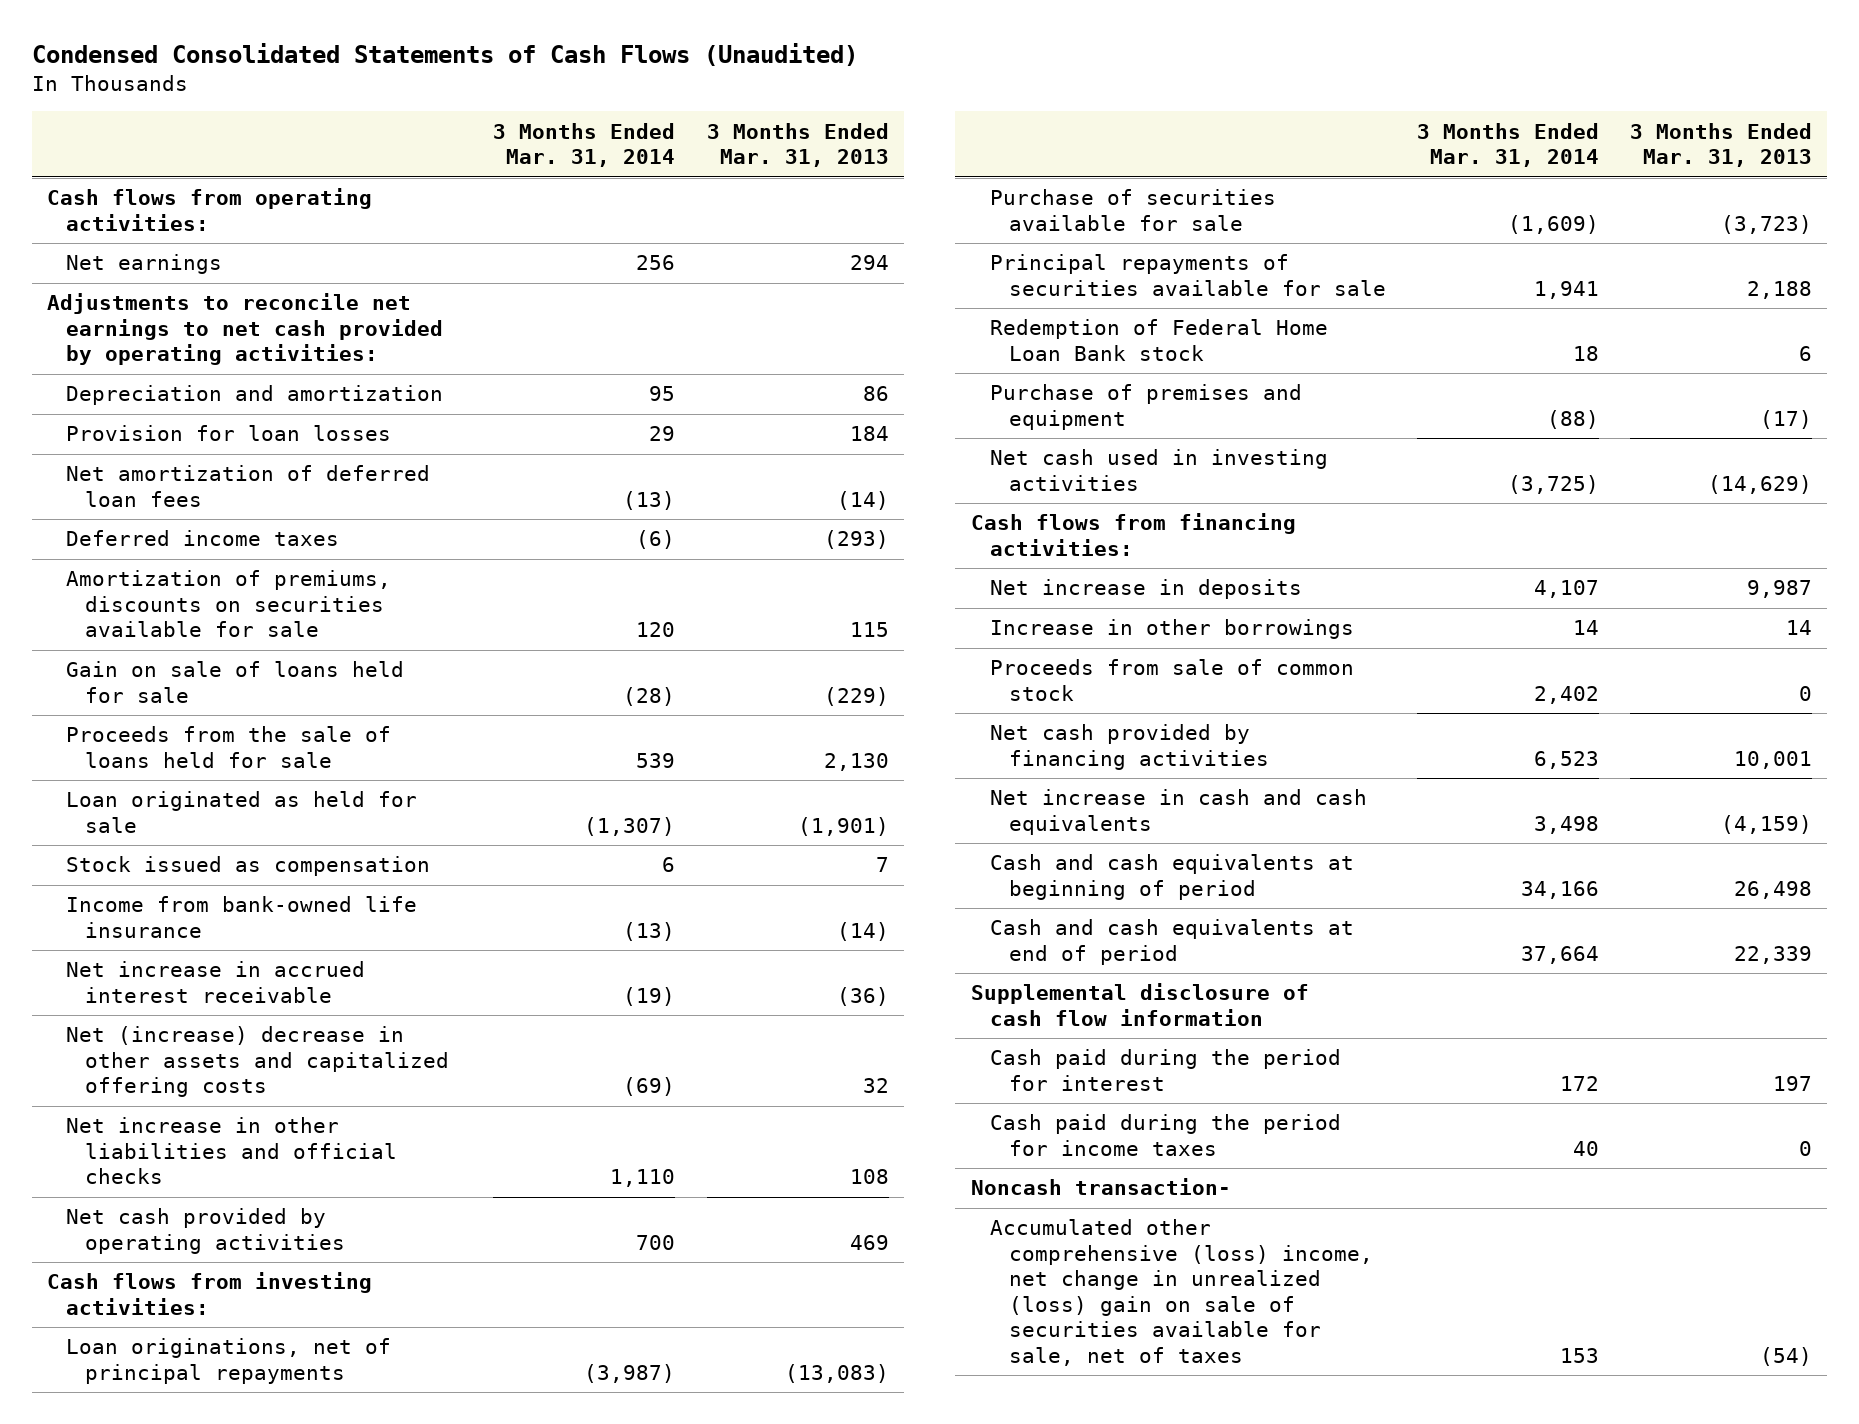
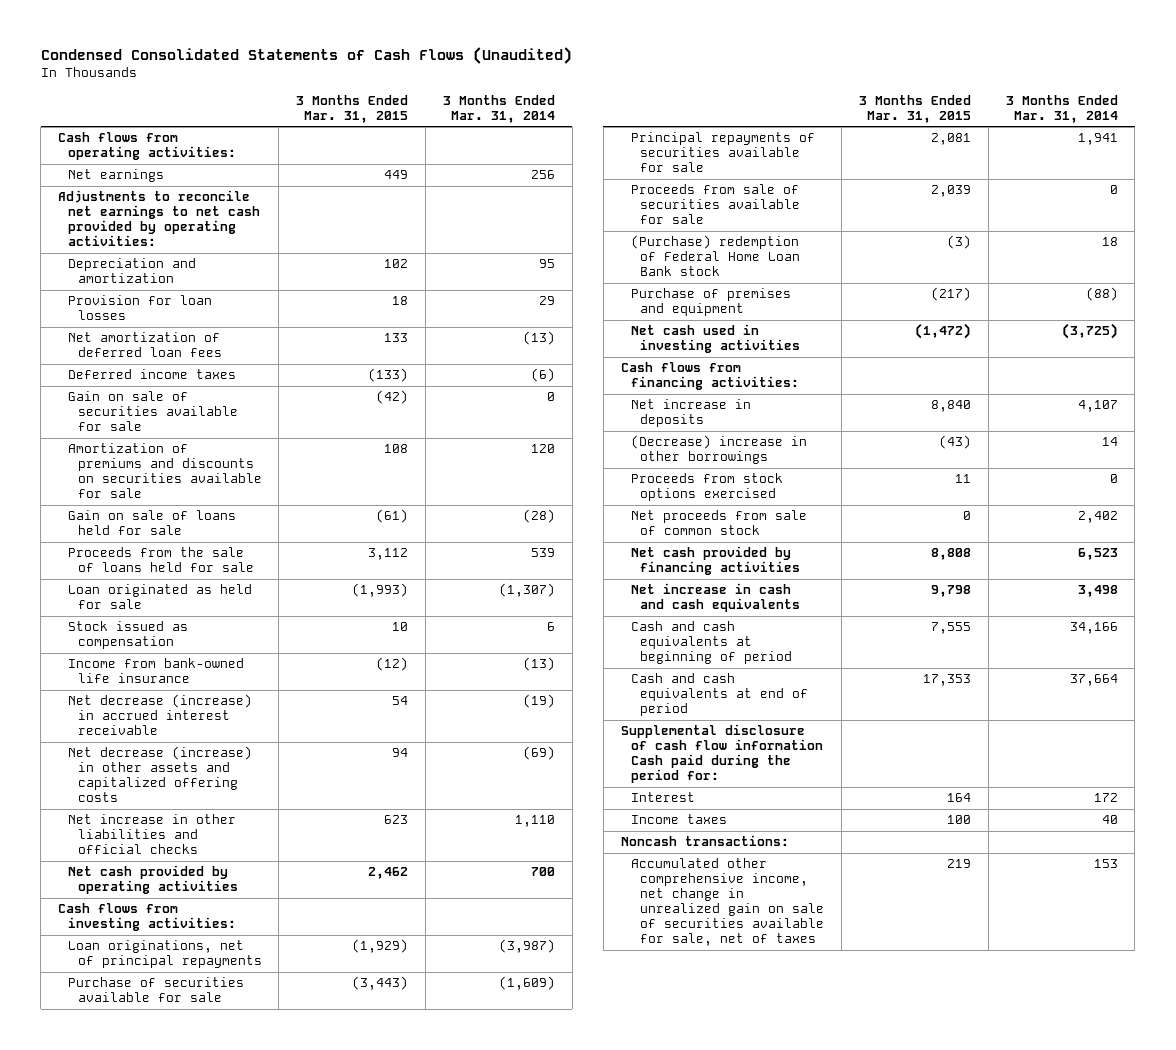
- | 3 Months Ended Mar. 31, 2014 | 3 Months Ended Mar. 31, 2013
+ | 3 Months Ended Mar. 31, 2015 | 3 Months Ended Mar. 31, 2014
- Amortization of premiums, discounts on securities available for sale | 120 | 115
+ Gain on sale of securities available for sale | (42) | 0
+ Amortization of premiums and discounts on securities available for sale | 108 | 120
- Net increase in accrued interest receivable | (19) | (36)
- Net (increase) decrease in other assets and capitalized offering costs | (69) | 32
+ Net decrease (increase) in accrued interest receivable | 54 | (19)
+ Net decrease (increase) in other assets and capitalized offering costs | 94 | (69)
- Redemption of Federal Home Loan Bank stock | 18 | 6
+ Proceeds from sale of securities available for sale | 2,039 | 0
+ (Purchase) redemption of Federal Home Loan Bank stock | (3) | 18
- Increase in other borrowings | 14 | 14
- Proceeds from sale of common stock | 2,402 | 0
+ (Decrease) increase in other borrowings | (43) | 14
+ Proceeds from stock options exercised | 11 | 0
+ Net proceeds from sale of common stock | 0 | 2,402
- Supplemental disclosure of cash flow information
- Cash paid during the period for interest | 172 | 197
- Cash paid during the period for income taxes | 40 | 0
- Noncash transaction-
- Accumulated other comprehensive (loss) income, net change in unrealized (loss) gain on sale of securities available for sale, net of taxes | 153 | (54)
+ Supplemental disclosure of cash flow information Cash paid during the period for:
+ Interest | 164 | 172
+ Income taxes | 100 | 40
+ Noncash transactions:
+ Accumulated other comprehensive income, net change in unrealized gain on sale of securities available for sale, net of taxes | 219 | 153

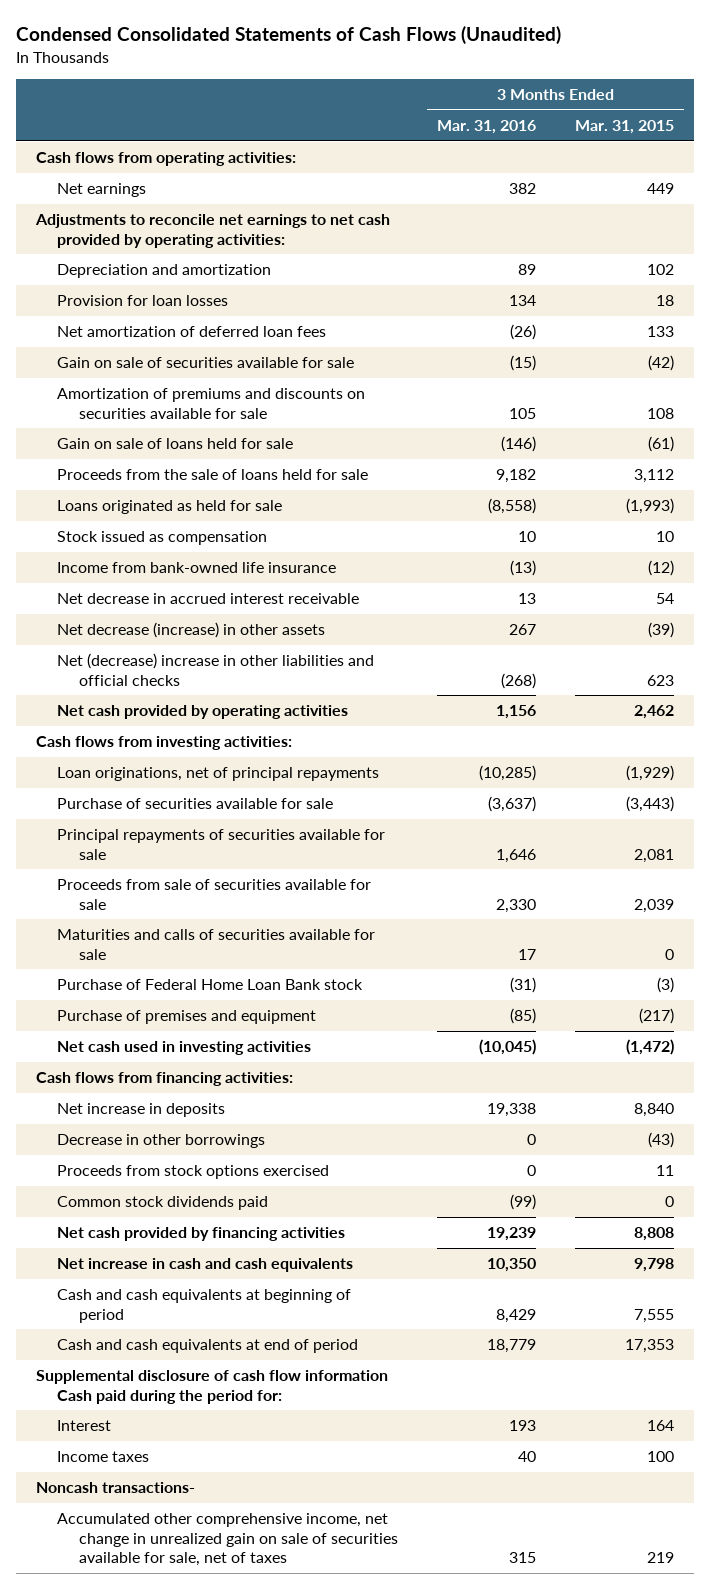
- | 3 Months Ended Mar. 31, 2015 | 3 Months Ended Mar. 31, 2014
+ | 3 Months Ended Mar. 31, 2016 | 3 Months Ended Mar. 31, 2015
- Deferred income taxes | (133) | (6)
- Loan originated as held for sale | (1,993) | (1,307)
+ Loans originated as held for sale | (8,558) | (1,993)
- Net decrease (increase) in accrued interest receivable | 54 | (19)
- Net decrease (increase) in other assets and capitalized offering costs | 94 | (69)
- Net increase in other liabilities and official checks | 623 | 1,110
+ Net decrease in accrued interest receivable | 13 | 54
+ Net decrease (increase) in other assets | 267 | (39)
+ Net (decrease) increase in other liabilities and official checks | (268) | 623
- (Purchase) redemption of Federal Home Loan Bank stock | (3) | 18
+ Maturities and calls of securities available for sale | 17 | 0
+ Purchase of Federal Home Loan Bank stock | (31) | (3)
- (Decrease) increase in other borrowings | (43) | 14
+ Decrease in other borrowings | 0 | (43)
- Net proceeds from sale of common stock | 0 | 2,402
+ Common stock dividends paid | (99) | 0
- Noncash transactions:
+ Noncash transactions-

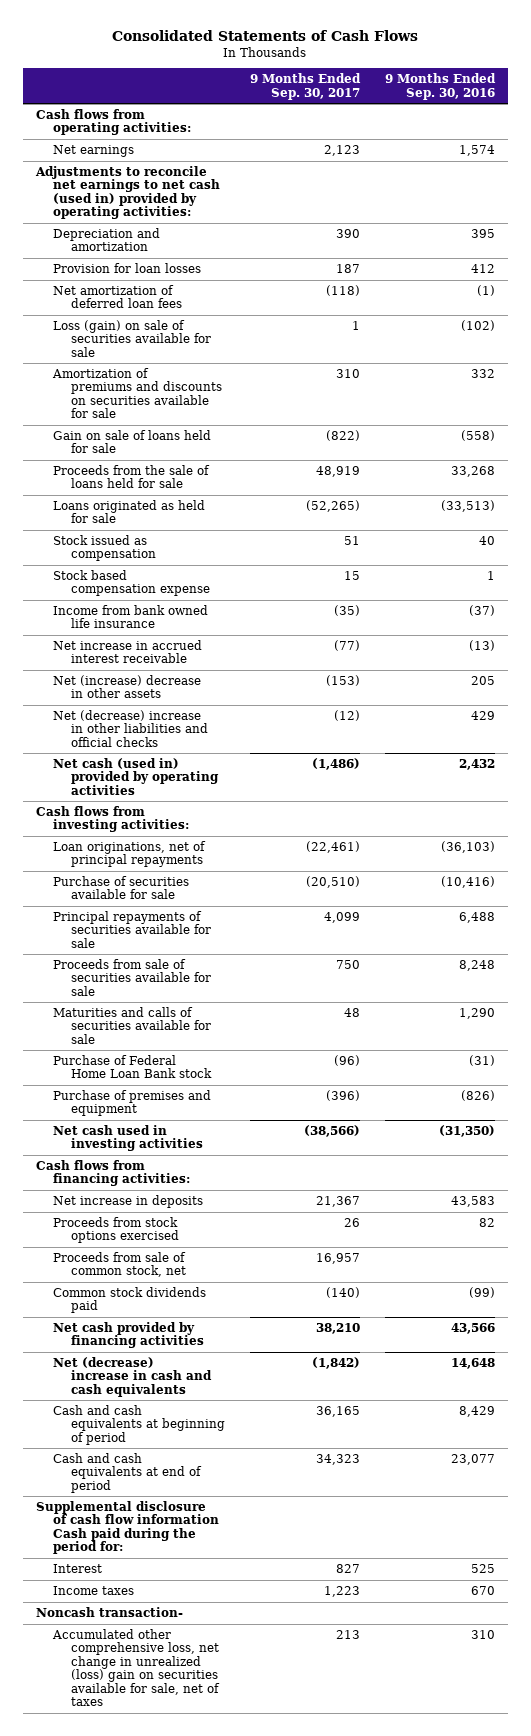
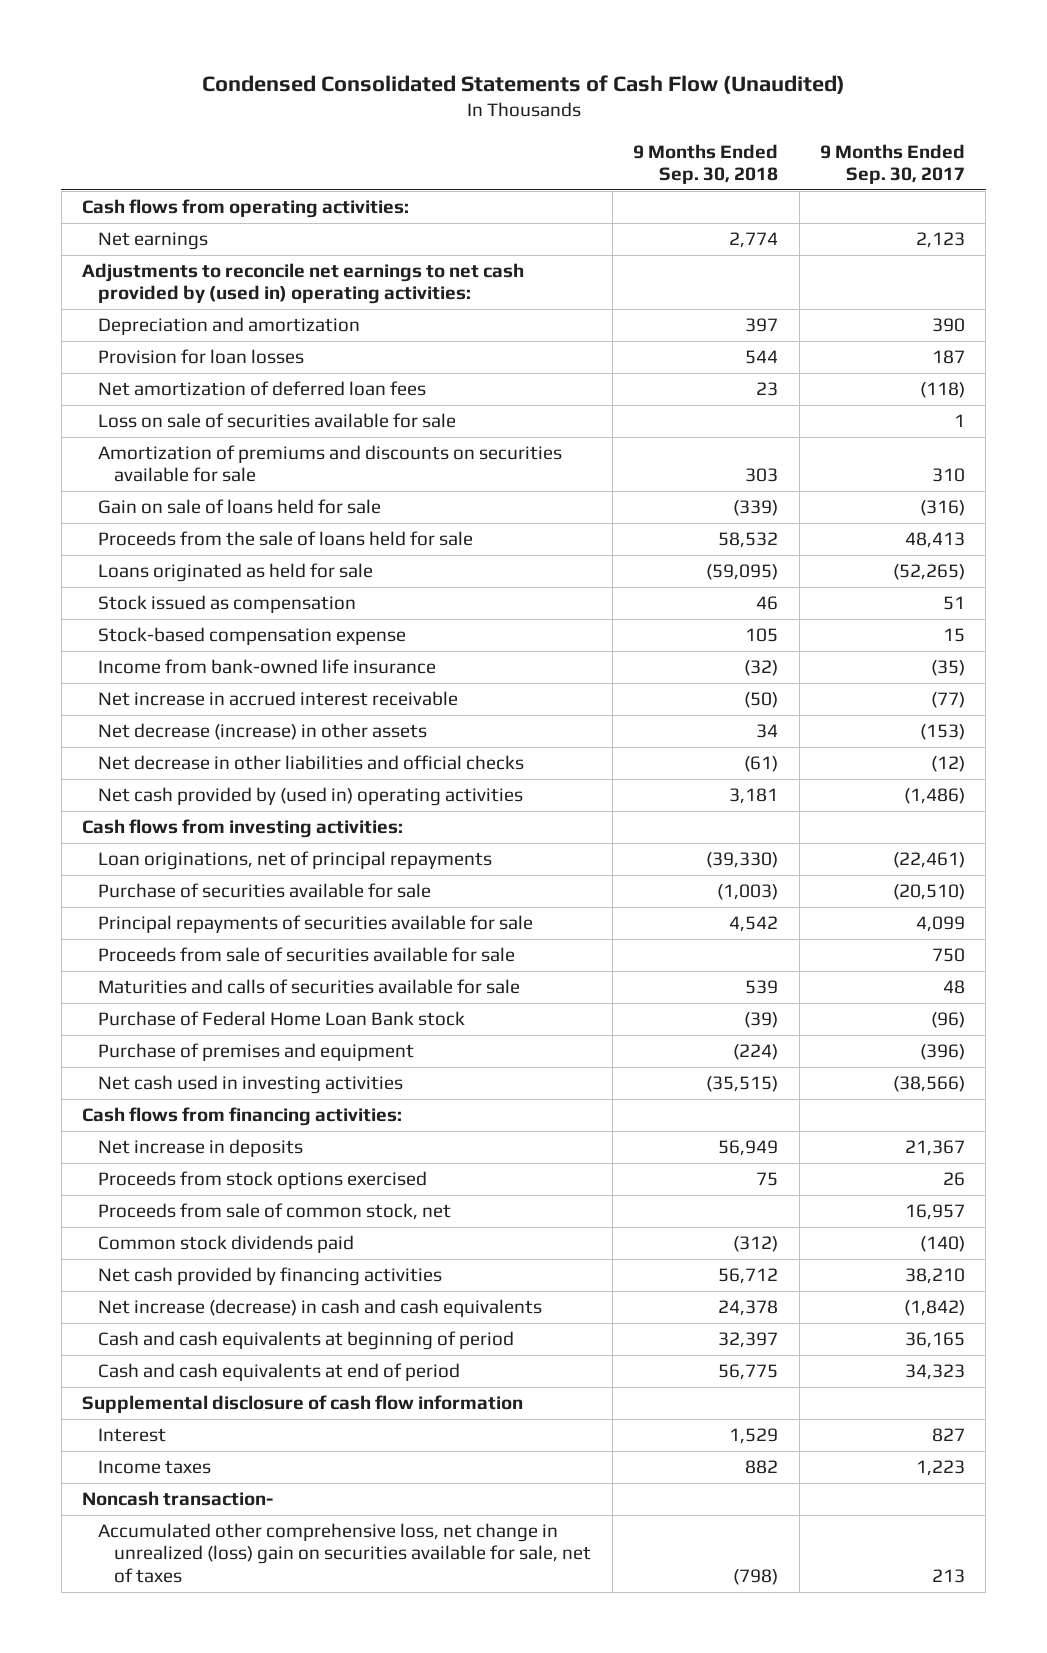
- Consolidated Statements of Cash Flows
+ Condensed Consolidated Statements of Cash Flow (Unaudited)
- | 9 Months Ended Sep. 30, 2017 | 9 Months Ended Sep. 30, 2016
+ | 9 Months Ended Sep. 30, 2018 | 9 Months Ended Sep. 30, 2017
- Adjustments to reconcile net earnings to net cash (used in) provided by operating activities:
+ Adjustments to reconcile net earnings to net cash provided by (used in) operating activities:
- Loss (gain) on sale of securities available for sale | 1 | (102)
+ Loss on sale of securities available for sale | | 1
- Gain on sale of loans held for sale | (822) | (558)
- Proceeds from the sale of loans held for sale | 48,919 | 33,268
+ Gain on sale of loans held for sale | (339) | (316)
+ Proceeds from the sale of loans held for sale | 58,532 | 48,413
- Stock based compensation expense | 15 | 1
- Income from bank owned life insurance | (35) | (37)
+ Stock-based compensation expense | 105 | 15
+ Income from bank-owned life insurance | (32) | (35)
- Net (increase) decrease in other assets | (153) | 205
- Net (decrease) increase in other liabilities and official checks | (12) | 429
- Net cash (used in) provided by operating activities | (1,486) | 2,432
+ Net decrease (increase) in other assets | 34 | (153)
+ Net decrease in other liabilities and official checks | (61) | (12)
+ Net cash provided by (used in) operating activities | 3,181 | (1,486)
- Net (decrease) increase in cash and cash equivalents | (1,842) | 14,648
+ Net increase (decrease) in cash and cash equivalents | 24,378 | (1,842)
- Supplemental disclosure of cash flow information Cash paid during the period for:
+ Supplemental disclosure of cash flow information

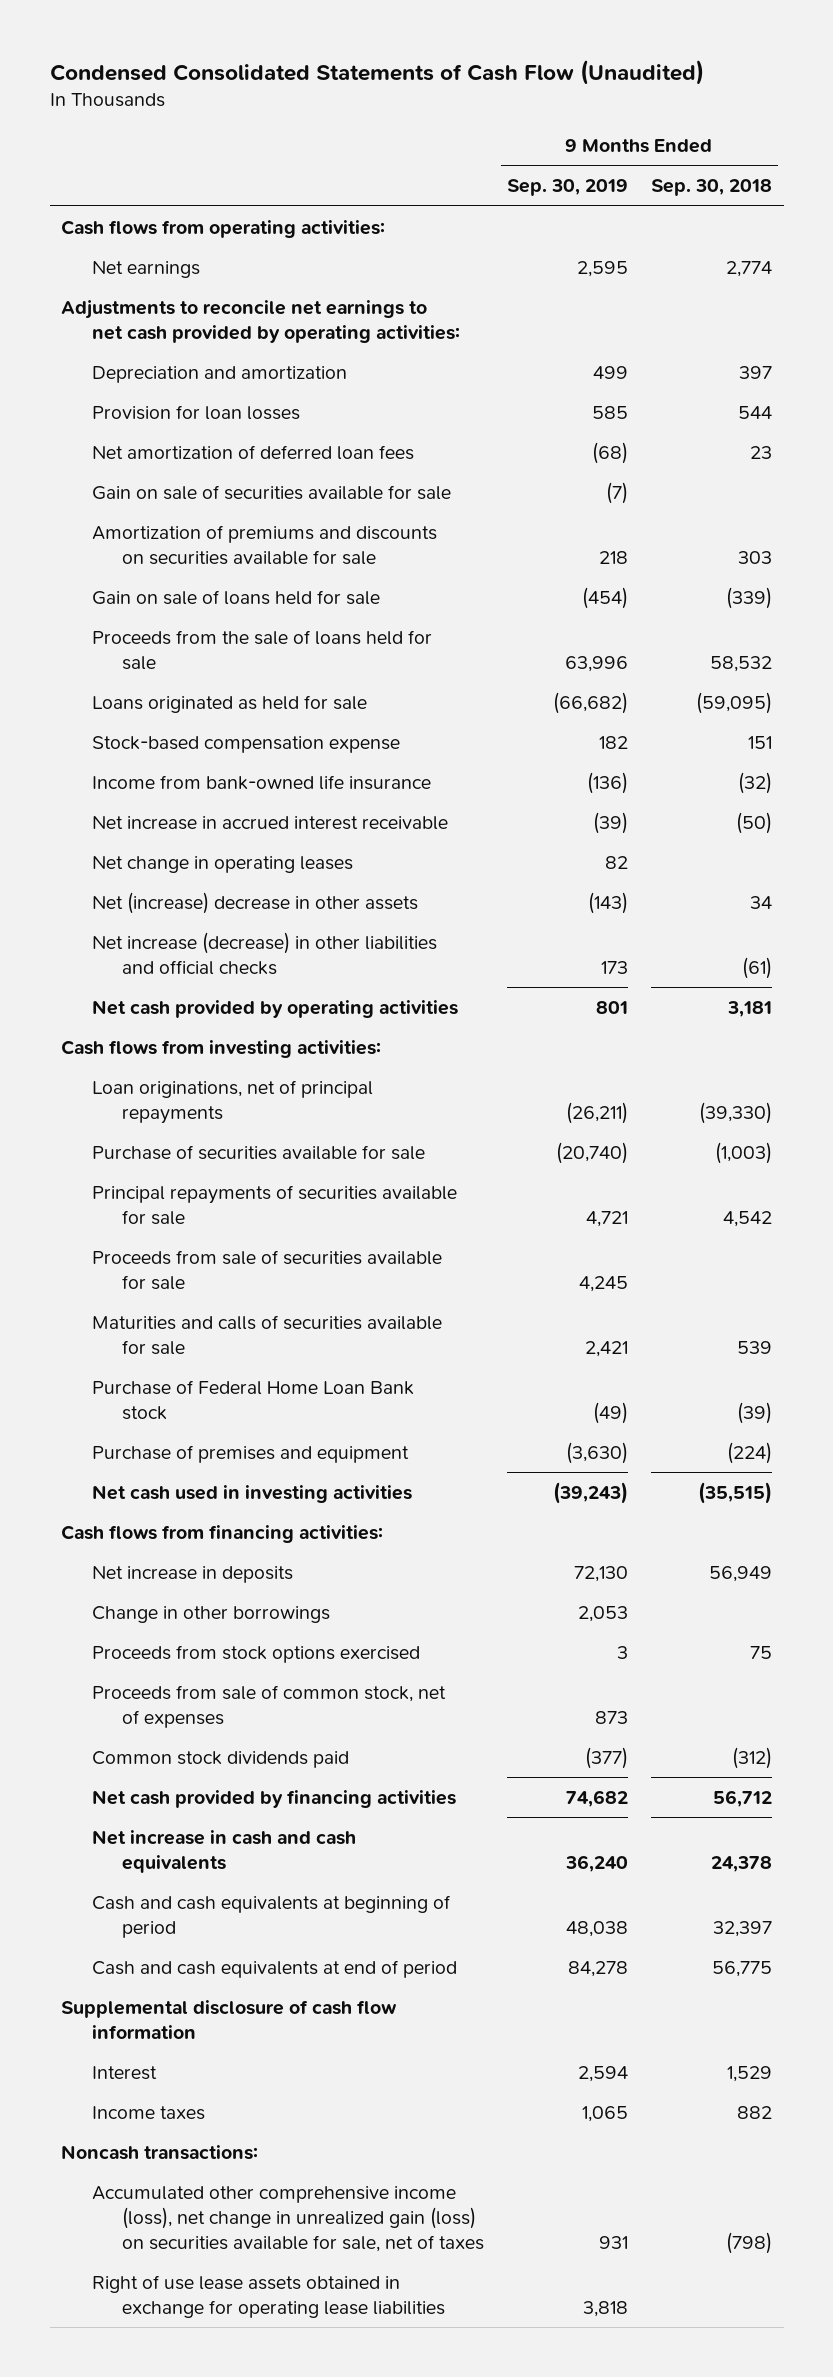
- | 9 Months Ended Sep. 30, 2018 | 9 Months Ended Sep. 30, 2017
+ | 9 Months Ended Sep. 30, 2019 | 9 Months Ended Sep. 30, 2018
- Adjustments to reconcile net earnings to net cash provided by (used in) operating activities:
+ Adjustments to reconcile net earnings to net cash provided by operating activities:
- Loss on sale of securities available for sale | | 1
+ Gain on sale of securities available for sale | (7) |
- Stock issued as compensation | 46 | 51
- Stock-based compensation expense | 105 | 15
+ Stock-based compensation expense | 182 | 151
- Net decrease (increase) in other assets | 34 | (153)
- Net decrease in other liabilities and official checks | (61) | (12)
- Net cash provided by (used in) operating activities | 3,181 | (1,486)
+ Net change in operating leases | 82 |
+ Net (increase) decrease in other assets | (143) | 34
+ Net increase (decrease) in other liabilities and official checks | 173 | (61)
+ Net cash provided by operating activities | 801 | 3,181
+ Change in other borrowings | 2,053 |
- Proceeds from sale of common stock, net | | 16,957
+ Proceeds from sale of common stock, net of expenses | 873 |
- Net increase (decrease) in cash and cash equivalents | 24,378 | (1,842)
+ Net increase in cash and cash equivalents | 36,240 | 24,378
- Noncash transaction-
- Accumulated other comprehensive loss, net change in unrealized (loss) gain on securities available for sale, net of taxes | (798) | 213
+ Noncash transactions:
+ Accumulated other comprehensive income (loss), net change in unrealized gain (loss) on securities available for sale, net of taxes | 931 | (798)
+ Right of use lease assets obtained in exchange for operating lease liabilities | 3,818 |

